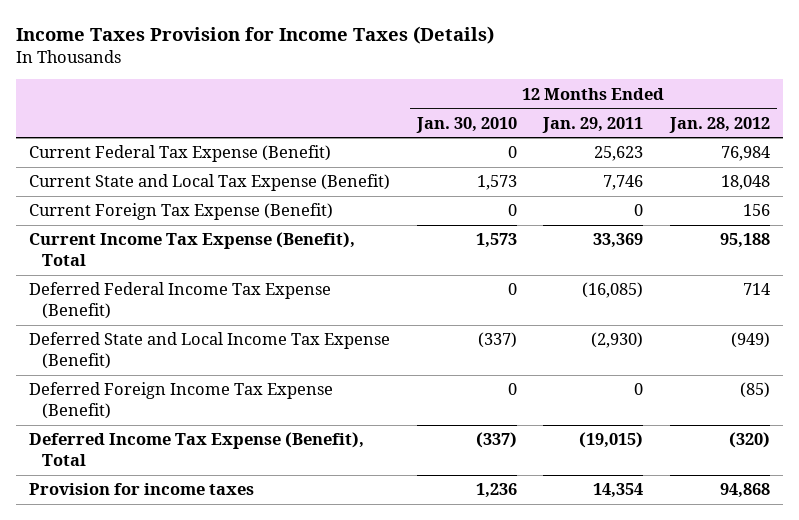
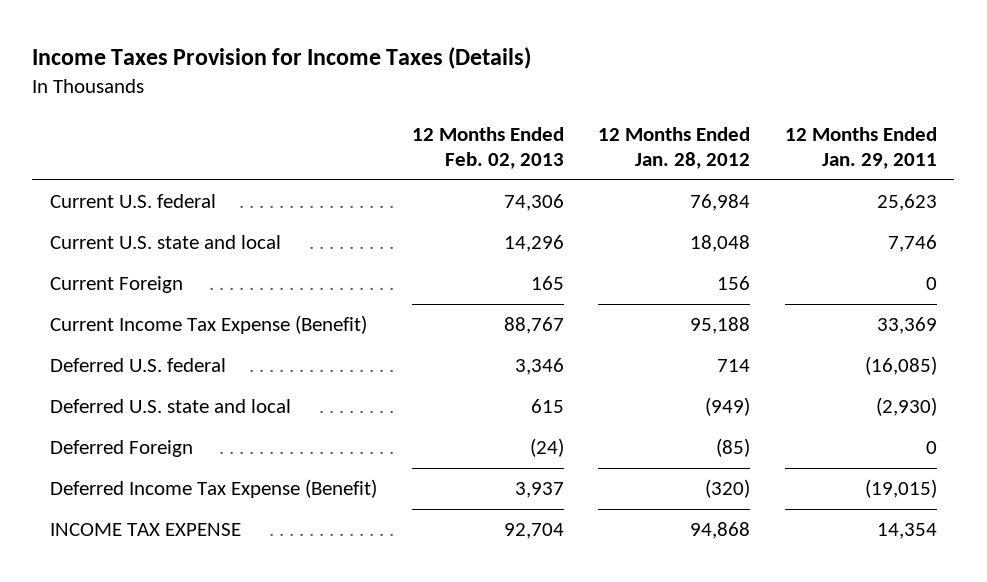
- | 12 Months Ended Jan. 30, 2010 | 12 Months Ended Jan. 29, 2011 | 12 Months Ended Jan. 28, 2012
+ | 12 Months Ended Feb. 02, 2013 | 12 Months Ended Jan. 28, 2012 | 12 Months Ended Jan. 29, 2011
- Current Federal Tax Expense (Benefit) | 0 | 25,623 | 76,984
- Current State and Local Tax Expense (Benefit) | 1,573 | 7,746 | 18,048
- Current Foreign Tax Expense (Benefit) | 0 | 0 | 156
- Current Income Tax Expense (Benefit), Total | 1,573 | 33,369 | 95,188
- Deferred Federal Income Tax Expense (Benefit) | 0 | (16,085) | 714
- Deferred State and Local Income Tax Expense (Benefit) | (337) | (2,930) | (949)
- Deferred Foreign Income Tax Expense (Benefit) | 0 | 0 | (85)
- Deferred Income Tax Expense (Benefit), Total | (337) | (19,015) | (320)
- Provision for income taxes | 1,236 | 14,354 | 94,868
+ Current U.S. federal | 74,306 | 76,984 | 25,623
+ Current U.S. state and local | 14,296 | 18,048 | 7,746
+ Current Foreign | 165 | 156 | 0
+ Current Income Tax Expense (Benefit) | 88,767 | 95,188 | 33,369
+ Deferred U.S. federal | 3,346 | 714 | (16,085)
+ Deferred U.S. state and local | 615 | (949) | (2,930)
+ Deferred Foreign | (24) | (85) | 0
+ Deferred Income Tax Expense (Benefit) | 3,937 | (320) | (19,015)
+ INCOME TAX EXPENSE | 92,704 | 94,868 | 14,354

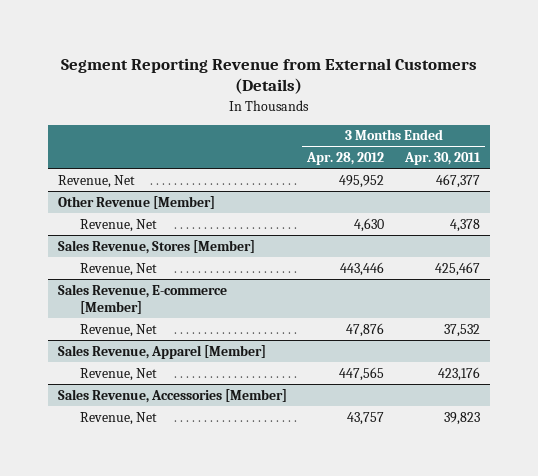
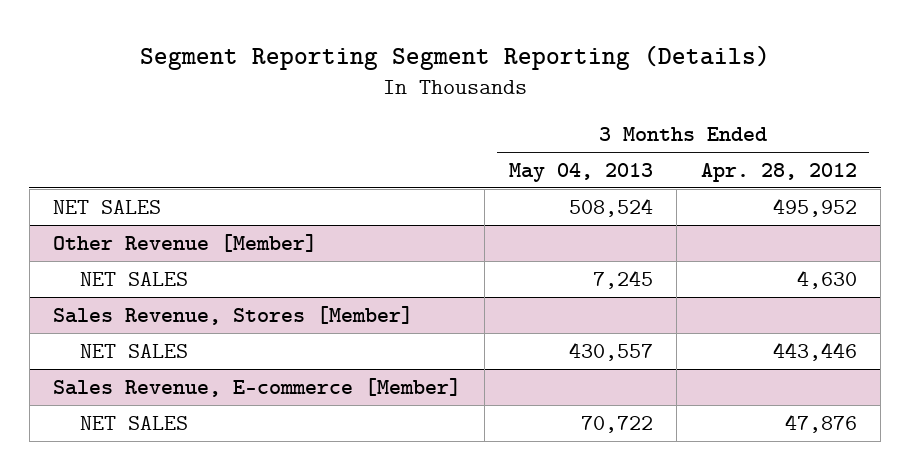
- Segment Reporting Revenue from External Customers (Details)
+ Segment Reporting Segment Reporting (Details)
- | 3 Months Ended Apr. 28, 2012 | 3 Months Ended Apr. 30, 2011
+ | 3 Months Ended May 04, 2013 | 3 Months Ended Apr. 28, 2012
- Revenue, Net | 495,952 | 467,377
+ NET SALES | 508,524 | 495,952
@ Other Revenue [Member]
- Revenue, Net | 4,630 | 4,378
+ NET SALES | 7,245 | 4,630
@ Sales Revenue, Stores [Member]
- Revenue, Net | 443,446 | 425,467
+ NET SALES | 430,557 | 443,446
@ Sales Revenue, E-commerce [Member]
- Revenue, Net | 47,876 | 37,532
- Sales Revenue, Apparel [Member]
- Revenue, Net | 447,565 | 423,176
- Sales Revenue, Accessories [Member]
- Revenue, Net | 43,757 | 39,823
@ Sales Revenue, E-commerce [Member]
+ NET SALES | 70,722 | 47,876

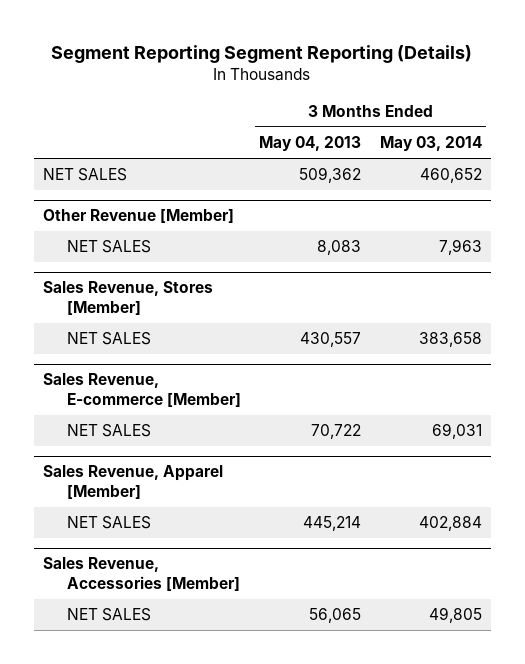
- | 3 Months Ended May 04, 2013 | 3 Months Ended Apr. 28, 2012
+ | 3 Months Ended May 04, 2013 | 3 Months Ended May 03, 2014
- NET SALES | 508,524 | 495,952
+ NET SALES | 509,362 | 460,652
@ Other Revenue [Member]
- NET SALES | 7,245 | 4,630
+ NET SALES | 8,083 | 7,963
+ Sales Revenue, Apparel [Member]
+ NET SALES | 445,214 | 402,884
+ Sales Revenue, Accessories [Member]
+ NET SALES | 56,065 | 49,805

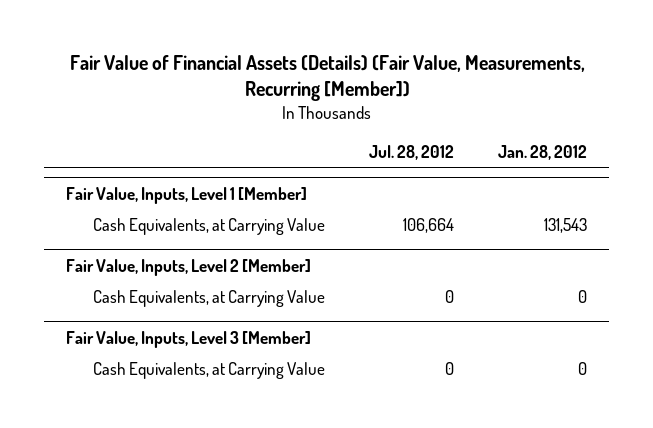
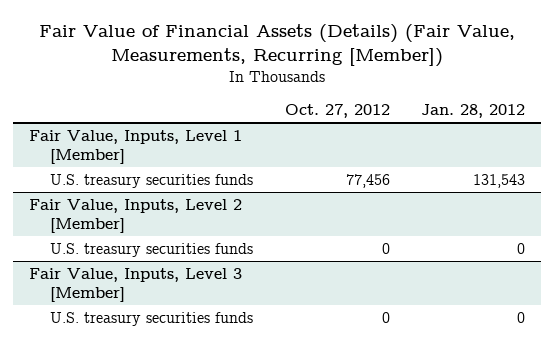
- | Jul. 28, 2012 | Jan. 28, 2012
+ | Oct. 27, 2012 | Jan. 28, 2012
@ Fair Value, Inputs, Level 1 [Member]
- Cash Equivalents, at Carrying Value | 106,664 | 131,543
+ U.S. treasury securities funds | 77,456 | 131,543
@ Fair Value, Inputs, Level 2 [Member]
- Cash Equivalents, at Carrying Value | 0 | 0
+ U.S. treasury securities funds | 0 | 0
@ Fair Value, Inputs, Level 3 [Member]
- Cash Equivalents, at Carrying Value | 0 | 0
+ U.S. treasury securities funds | 0 | 0

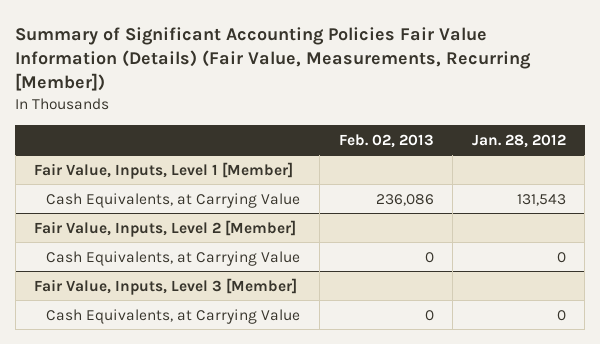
- Fair Value of Financial Assets (Details) (Fair Value, Measurements, Recurring [Member])
+ Summary of Significant Accounting Policies Fair Value Information (Details) (Fair Value, Measurements, Recurring [Member])
- | Oct. 27, 2012 | Jan. 28, 2012
+ | Feb. 02, 2013 | Jan. 28, 2012
@ Fair Value, Inputs, Level 1 [Member]
- U.S. treasury securities funds | 77,456 | 131,543
+ Cash Equivalents, at Carrying Value | 236,086 | 131,543
@ Fair Value, Inputs, Level 2 [Member]
- U.S. treasury securities funds | 0 | 0
+ Cash Equivalents, at Carrying Value | 0 | 0
@ Fair Value, Inputs, Level 3 [Member]
- U.S. treasury securities funds | 0 | 0
+ Cash Equivalents, at Carrying Value | 0 | 0

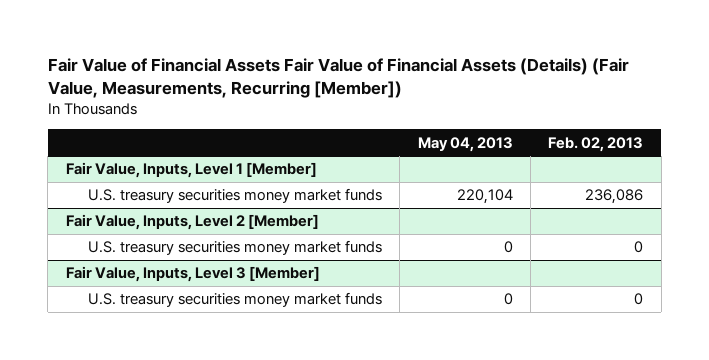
- Summary of Significant Accounting Policies Fair Value Information (Details) (Fair Value, Measurements, Recurring [Member])
+ Fair Value of Financial Assets Fair Value of Financial Assets (Details) (Fair Value, Measurements, Recurring [Member])
- | Feb. 02, 2013 | Jan. 28, 2012
+ | May 04, 2013 | Feb. 02, 2013
@ Fair Value, Inputs, Level 1 [Member]
- Cash Equivalents, at Carrying Value | 236,086 | 131,543
+ U.S. treasury securities money market funds | 220,104 | 236,086
@ Fair Value, Inputs, Level 2 [Member]
- Cash Equivalents, at Carrying Value | 0 | 0
+ U.S. treasury securities money market funds | 0 | 0
@ Fair Value, Inputs, Level 3 [Member]
- Cash Equivalents, at Carrying Value | 0 | 0
+ U.S. treasury securities money market funds | 0 | 0

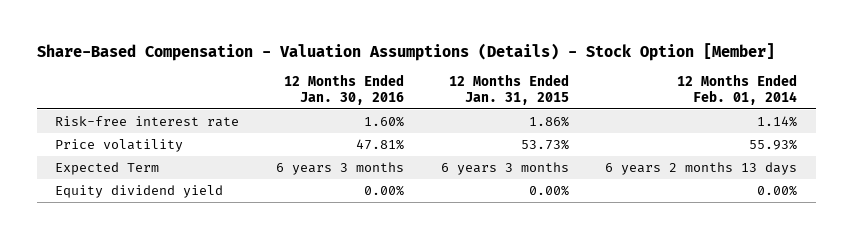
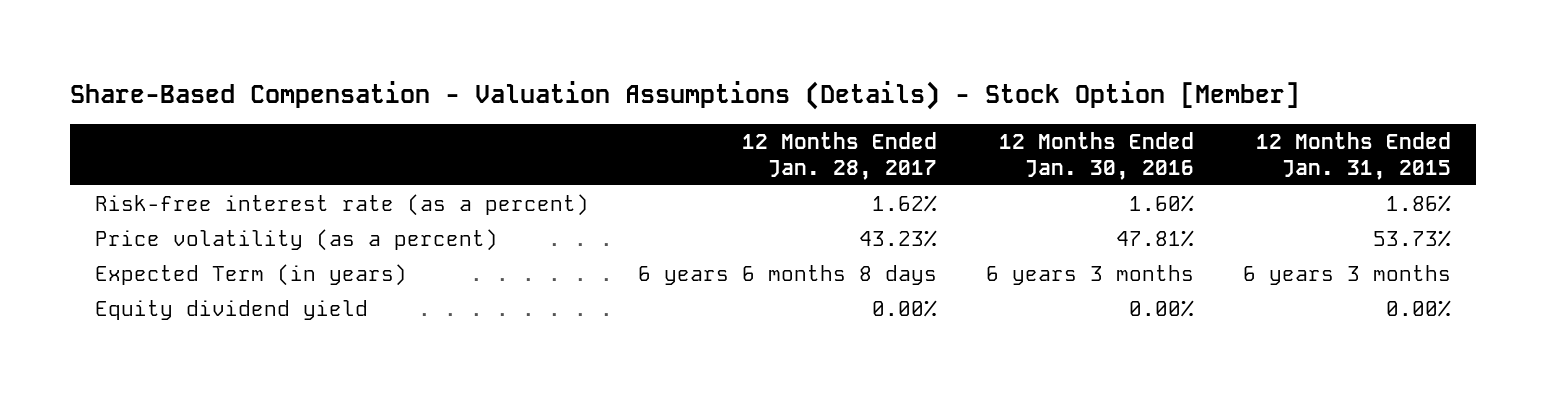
- | 12 Months Ended Jan. 30, 2016 | 12 Months Ended Jan. 31, 2015 | 12 Months Ended Feb. 01, 2014
+ | 12 Months Ended Jan. 28, 2017 | 12 Months Ended Jan. 30, 2016 | 12 Months Ended Jan. 31, 2015
- Risk-free interest rate | 1.60% | 1.86% | 1.14%
- Price volatility | 47.81% | 53.73% | 55.93%
- Expected Term | 6 years 3 months | 6 years 3 months | 6 years 2 months 13 days
+ Risk-free interest rate (as a percent) | 1.62% | 1.60% | 1.86%
+ Price volatility (as a percent) | 43.23% | 47.81% | 53.73%
+ Expected Term (in years) | 6 years 6 months 8 days | 6 years 3 months | 6 years 3 months

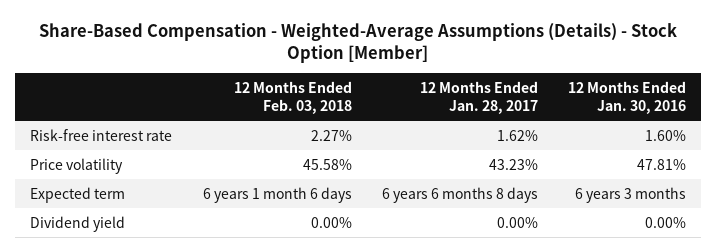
- Share-Based Compensation - Valuation Assumptions (Details) - Stock Option [Member]
+ Share-Based Compensation - Weighted-Average Assumptions (Details) - Stock Option [Member]
- | 12 Months Ended Jan. 28, 2017 | 12 Months Ended Jan. 30, 2016 | 12 Months Ended Jan. 31, 2015
+ | 12 Months Ended Feb. 03, 2018 | 12 Months Ended Jan. 28, 2017 | 12 Months Ended Jan. 30, 2016
- Risk-free interest rate (as a percent) | 1.62% | 1.60% | 1.86%
- Price volatility (as a percent) | 43.23% | 47.81% | 53.73%
- Expected Term (in years) | 6 years 6 months 8 days | 6 years 3 months | 6 years 3 months
- Equity dividend yield | 0.00% | 0.00% | 0.00%
+ Risk-free interest rate | 2.27% | 1.62% | 1.60%
+ Price volatility | 45.58% | 43.23% | 47.81%
+ Expected term | 6 years 1 month 6 days | 6 years 6 months 8 days | 6 years 3 months
+ Dividend yield | 0.00% | 0.00% | 0.00%

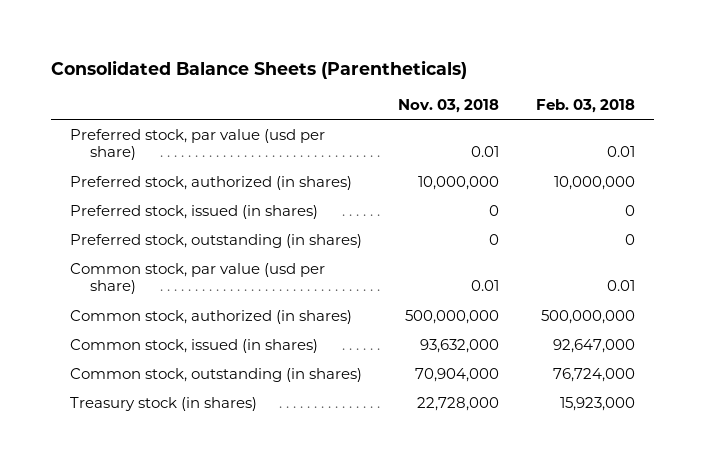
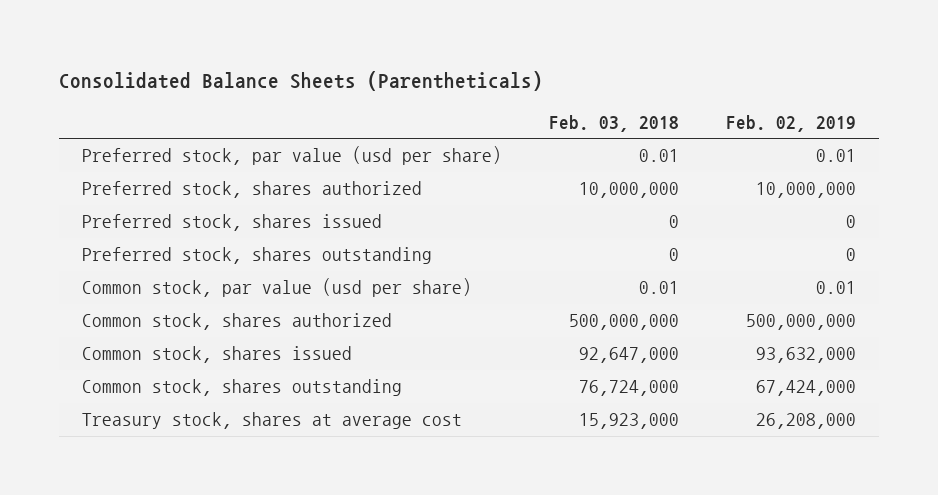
- | Nov. 03, 2018 | Feb. 03, 2018
+ | Feb. 03, 2018 | Feb. 02, 2019
- Preferred stock, authorized (in shares) | 10,000,000 | 10,000,000
- Preferred stock, issued (in shares) | 0 | 0
- Preferred stock, outstanding (in shares) | 0 | 0
+ Preferred stock, shares authorized | 10,000,000 | 10,000,000
+ Preferred stock, shares issued | 0 | 0
+ Preferred stock, shares outstanding | 0 | 0
- Common stock, authorized (in shares) | 500,000,000 | 500,000,000
- Common stock, issued (in shares) | 93,632,000 | 92,647,000
- Common stock, outstanding (in shares) | 70,904,000 | 76,724,000
- Treasury stock (in shares) | 22,728,000 | 15,923,000
+ Common stock, shares authorized | 500,000,000 | 500,000,000
+ Common stock, shares issued | 92,647,000 | 93,632,000
+ Common stock, shares outstanding | 76,724,000 | 67,424,000
+ Treasury stock, shares at average cost | 15,923,000 | 26,208,000

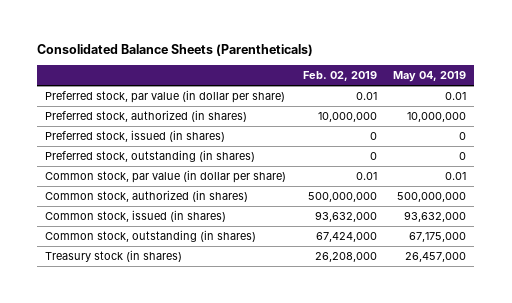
- | Feb. 03, 2018 | Feb. 02, 2019
+ | Feb. 02, 2019 | May 04, 2019
- Preferred stock, par value (usd per share) | 0.01 | 0.01
- Preferred stock, shares authorized | 10,000,000 | 10,000,000
- Preferred stock, shares issued | 0 | 0
- Preferred stock, shares outstanding | 0 | 0
- Common stock, par value (usd per share) | 0.01 | 0.01
- Common stock, shares authorized | 500,000,000 | 500,000,000
- Common stock, shares issued | 92,647,000 | 93,632,000
- Common stock, shares outstanding | 76,724,000 | 67,424,000
- Treasury stock, shares at average cost | 15,923,000 | 26,208,000
+ Preferred stock, par value (in dollar per share) | 0.01 | 0.01
+ Preferred stock, authorized (in shares) | 10,000,000 | 10,000,000
+ Preferred stock, issued (in shares) | 0 | 0
+ Preferred stock, outstanding (in shares) | 0 | 0
+ Common stock, par value (in dollar per share) | 0.01 | 0.01
+ Common stock, authorized (in shares) | 500,000,000 | 500,000,000
+ Common stock, issued (in shares) | 93,632,000 | 93,632,000
+ Common stock, outstanding (in shares) | 67,424,000 | 67,175,000
+ Treasury stock (in shares) | 26,208,000 | 26,457,000

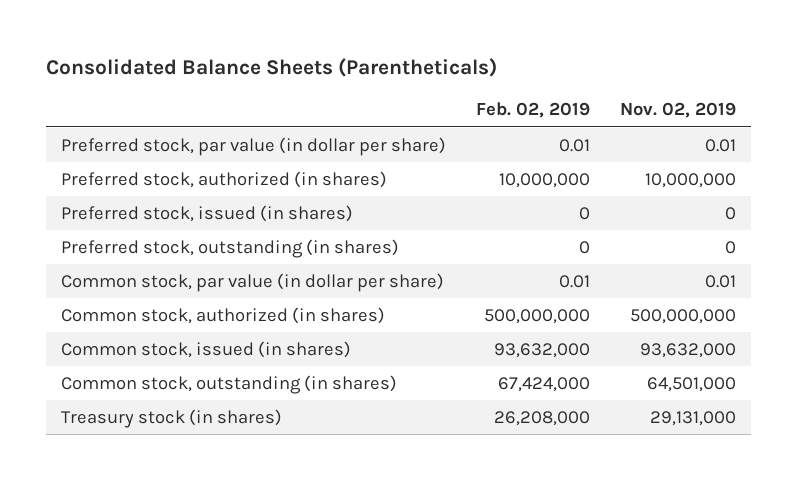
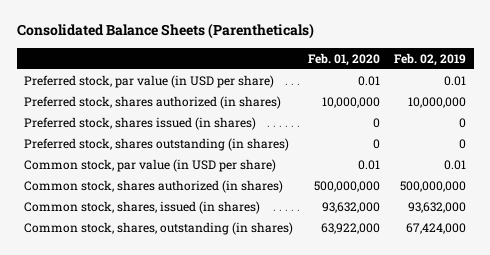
- | Feb. 02, 2019 | Nov. 02, 2019
+ | Feb. 01, 2020 | Feb. 02, 2019
- Preferred stock, par value (in dollar per share) | 0.01 | 0.01
- Preferred stock, authorized (in shares) | 10,000,000 | 10,000,000
- Preferred stock, issued (in shares) | 0 | 0
- Preferred stock, outstanding (in shares) | 0 | 0
- Common stock, par value (in dollar per share) | 0.01 | 0.01
- Common stock, authorized (in shares) | 500,000,000 | 500,000,000
- Common stock, issued (in shares) | 93,632,000 | 93,632,000
- Common stock, outstanding (in shares) | 67,424,000 | 64,501,000
- Treasury stock (in shares) | 26,208,000 | 29,131,000
+ Preferred stock, par value (in USD per share) | 0.01 | 0.01
+ Preferred stock, shares authorized (in shares) | 10,000,000 | 10,000,000
+ Preferred stock, shares issued (in shares) | 0 | 0
+ Preferred stock, shares outstanding (in shares) | 0 | 0
+ Common stock, par value (in USD per share) | 0.01 | 0.01
+ Common stock, shares authorized (in shares) | 500,000,000 | 500,000,000
+ Common stock, shares, issued (in shares) | 93,632,000 | 93,632,000
+ Common stock, shares, outstanding (in shares) | 63,922,000 | 67,424,000

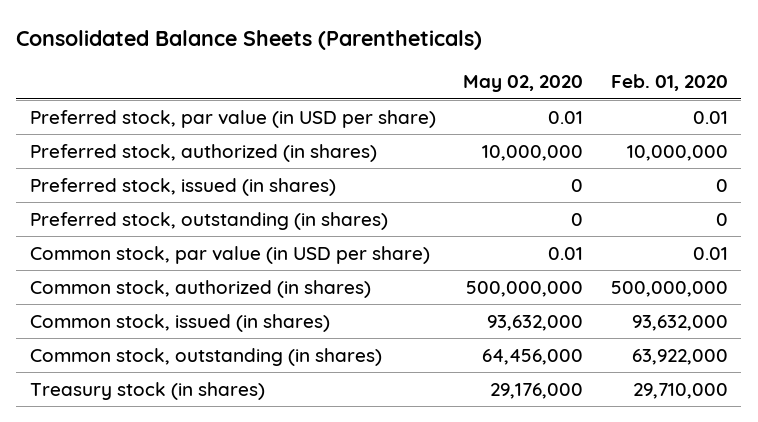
- | Feb. 01, 2020 | Feb. 02, 2019
+ | May 02, 2020 | Feb. 01, 2020
- Preferred stock, shares authorized (in shares) | 10,000,000 | 10,000,000
- Preferred stock, shares issued (in shares) | 0 | 0
- Preferred stock, shares outstanding (in shares) | 0 | 0
+ Preferred stock, authorized (in shares) | 10,000,000 | 10,000,000
+ Preferred stock, issued (in shares) | 0 | 0
+ Preferred stock, outstanding (in shares) | 0 | 0
- Common stock, shares authorized (in shares) | 500,000,000 | 500,000,000
- Common stock, shares, issued (in shares) | 93,632,000 | 93,632,000
- Common stock, shares, outstanding (in shares) | 63,922,000 | 67,424,000
+ Common stock, authorized (in shares) | 500,000,000 | 500,000,000
+ Common stock, issued (in shares) | 93,632,000 | 93,632,000
+ Common stock, outstanding (in shares) | 64,456,000 | 63,922,000
+ Treasury stock (in shares) | 29,176,000 | 29,710,000

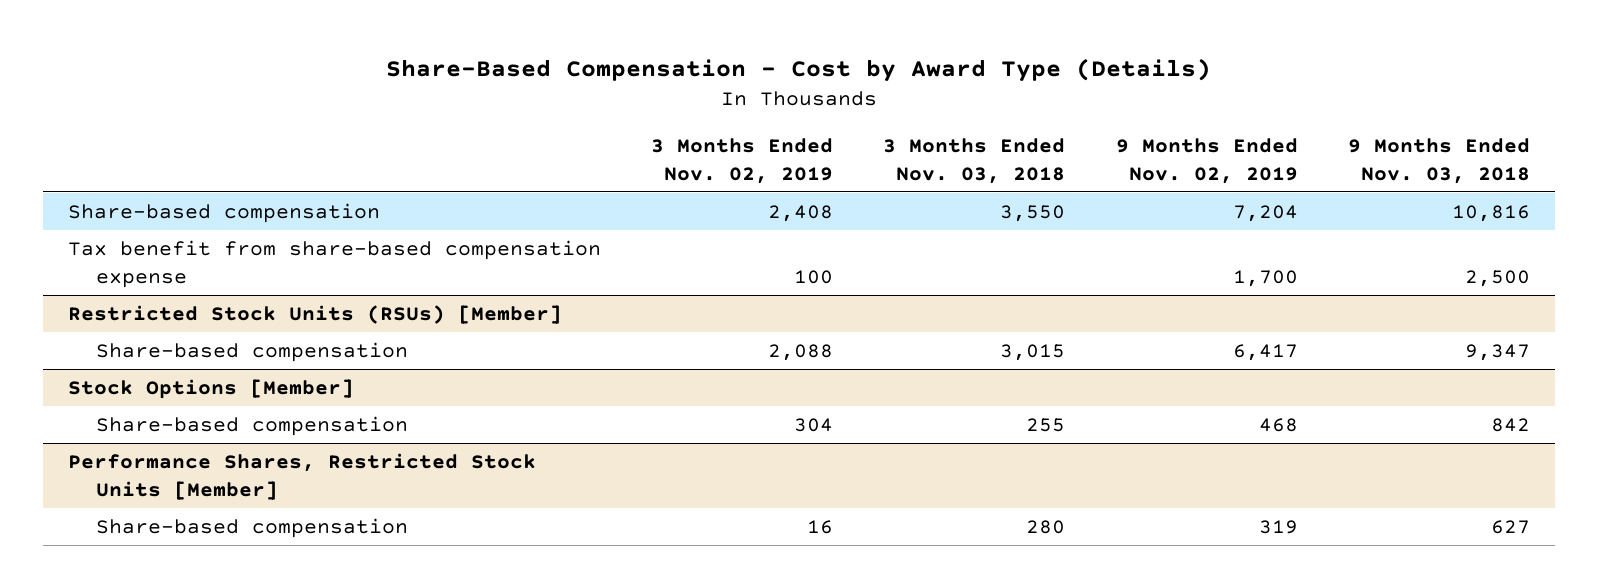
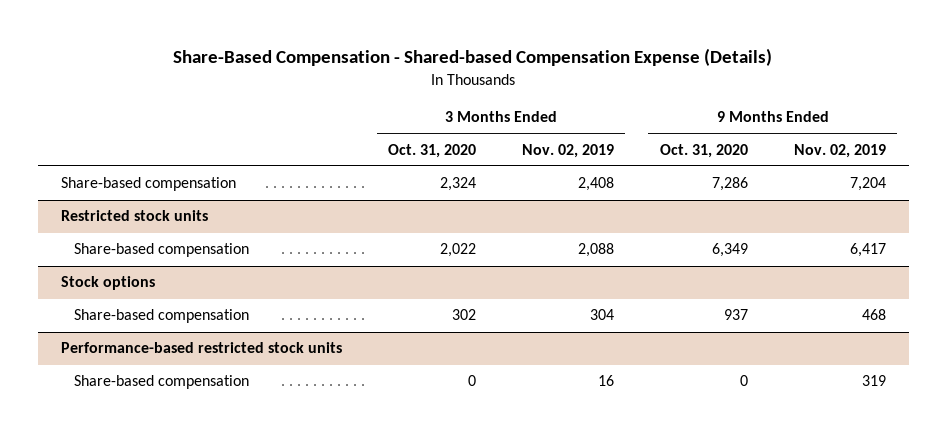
- Share-Based Compensation - Cost by Award Type (Details)
+ Share-Based Compensation - Shared-based Compensation Expense (Details)
- | 3 Months Ended Nov. 02, 2019 | 3 Months Ended Nov. 03, 2018 | 9 Months Ended Nov. 02, 2019 | 9 Months Ended Nov. 03, 2018
+ | 3 Months Ended Oct. 31, 2020 | 3 Months Ended Nov. 02, 2019 | 9 Months Ended Oct. 31, 2020 | 9 Months Ended Nov. 02, 2019
- Tax benefit from share-based compensation expense | 100 | | 1,700 | 2,500
- Restricted Stock Units (RSUs) [Member]
+ Restricted stock units
- Stock Options [Member]
+ Stock options
- Performance Shares, Restricted Stock Units [Member]
+ Performance-based restricted stock units

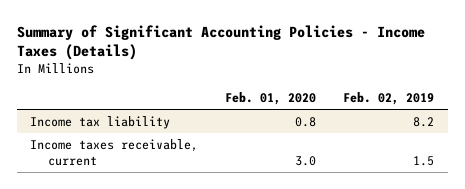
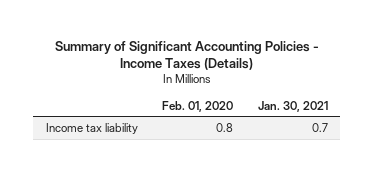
- | Feb. 01, 2020 | Feb. 02, 2019
+ | Feb. 01, 2020 | Jan. 30, 2021
- Income taxes receivable, current | 3.0 | 1.5

